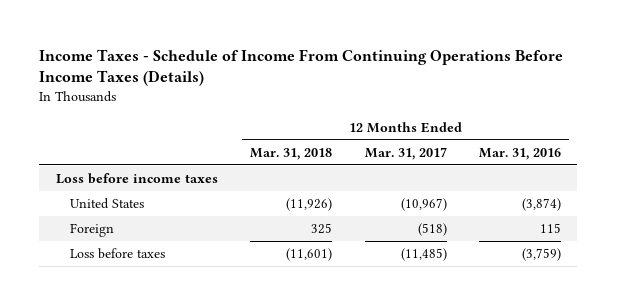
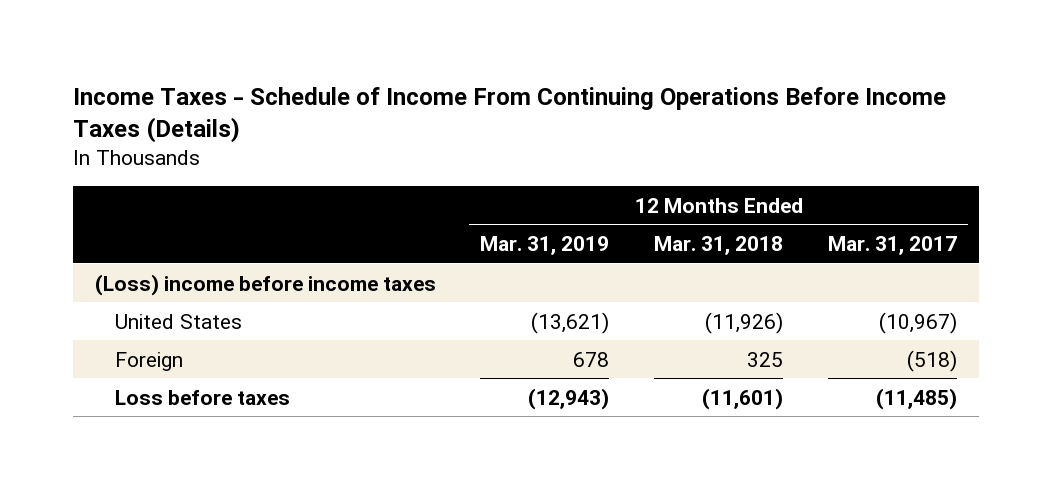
- | 12 Months Ended Mar. 31, 2018 | 12 Months Ended Mar. 31, 2017 | 12 Months Ended Mar. 31, 2016
+ | 12 Months Ended Mar. 31, 2019 | 12 Months Ended Mar. 31, 2018 | 12 Months Ended Mar. 31, 2017
- Loss before income taxes
+ (Loss) income before income taxes

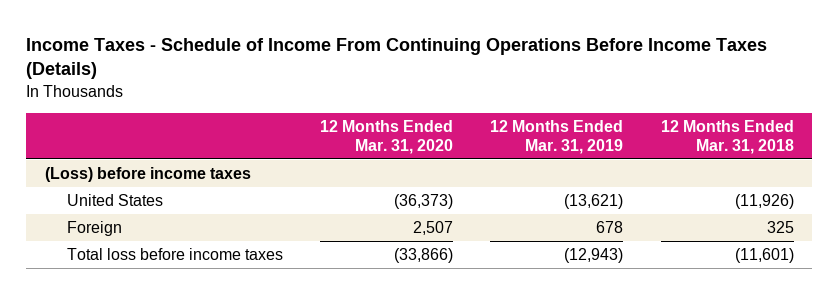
- | 12 Months Ended Mar. 31, 2019 | 12 Months Ended Mar. 31, 2018 | 12 Months Ended Mar. 31, 2017
+ | 12 Months Ended Mar. 31, 2020 | 12 Months Ended Mar. 31, 2019 | 12 Months Ended Mar. 31, 2018
- (Loss) income before income taxes
+ (Loss) before income taxes
- Loss before taxes | (12,943) | (11,601) | (11,485)
+ Total loss before income taxes | (33,866) | (12,943) | (11,601)

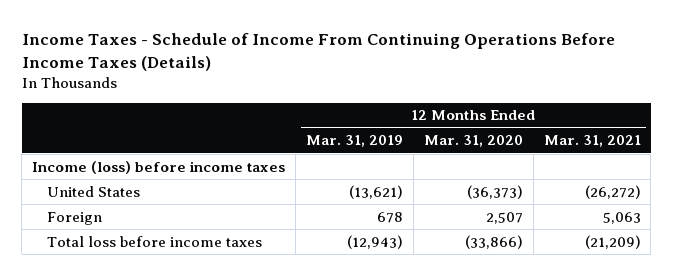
- | 12 Months Ended Mar. 31, 2020 | 12 Months Ended Mar. 31, 2019 | 12 Months Ended Mar. 31, 2018
+ | 12 Months Ended Mar. 31, 2019 | 12 Months Ended Mar. 31, 2020 | 12 Months Ended Mar. 31, 2021
- (Loss) before income taxes
+ Income (loss) before income taxes

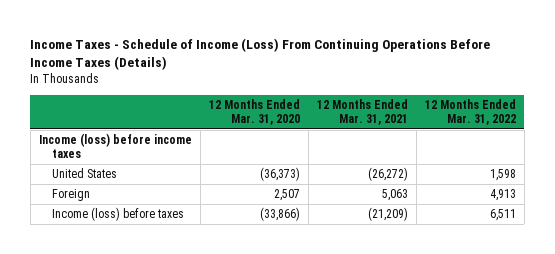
- Income Taxes - Schedule of Income From Continuing Operations Before Income Taxes (Details)
+ Income Taxes - Schedule of Income (Loss) From Continuing Operations Before Income Taxes (Details)
- | 12 Months Ended Mar. 31, 2019 | 12 Months Ended Mar. 31, 2020 | 12 Months Ended Mar. 31, 2021
+ | 12 Months Ended Mar. 31, 2020 | 12 Months Ended Mar. 31, 2021 | 12 Months Ended Mar. 31, 2022
- Total loss before income taxes | (12,943) | (33,866) | (21,209)
+ Income (loss) before taxes | (33,866) | (21,209) | 6,511

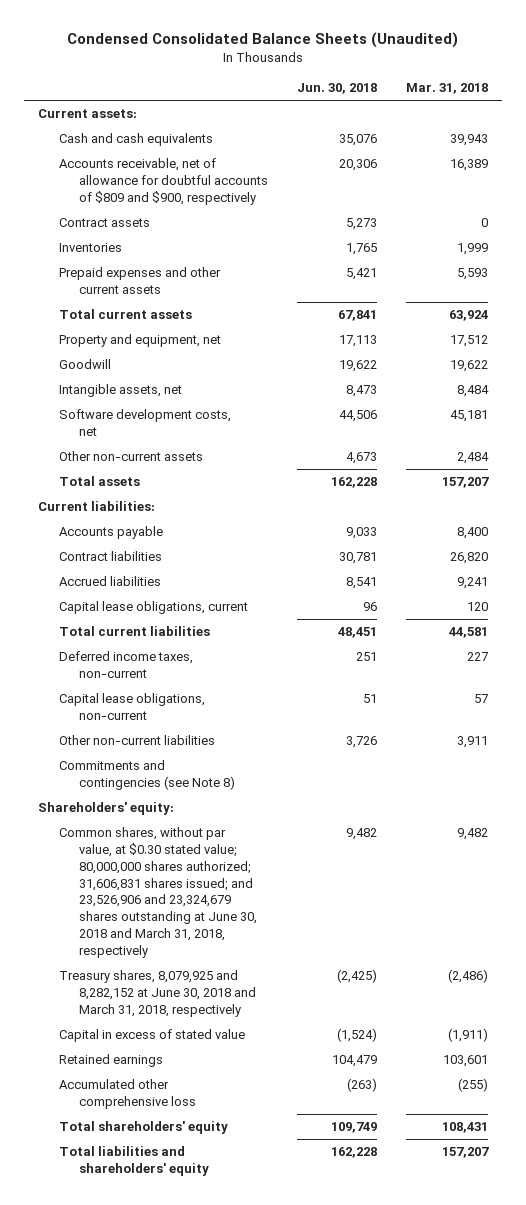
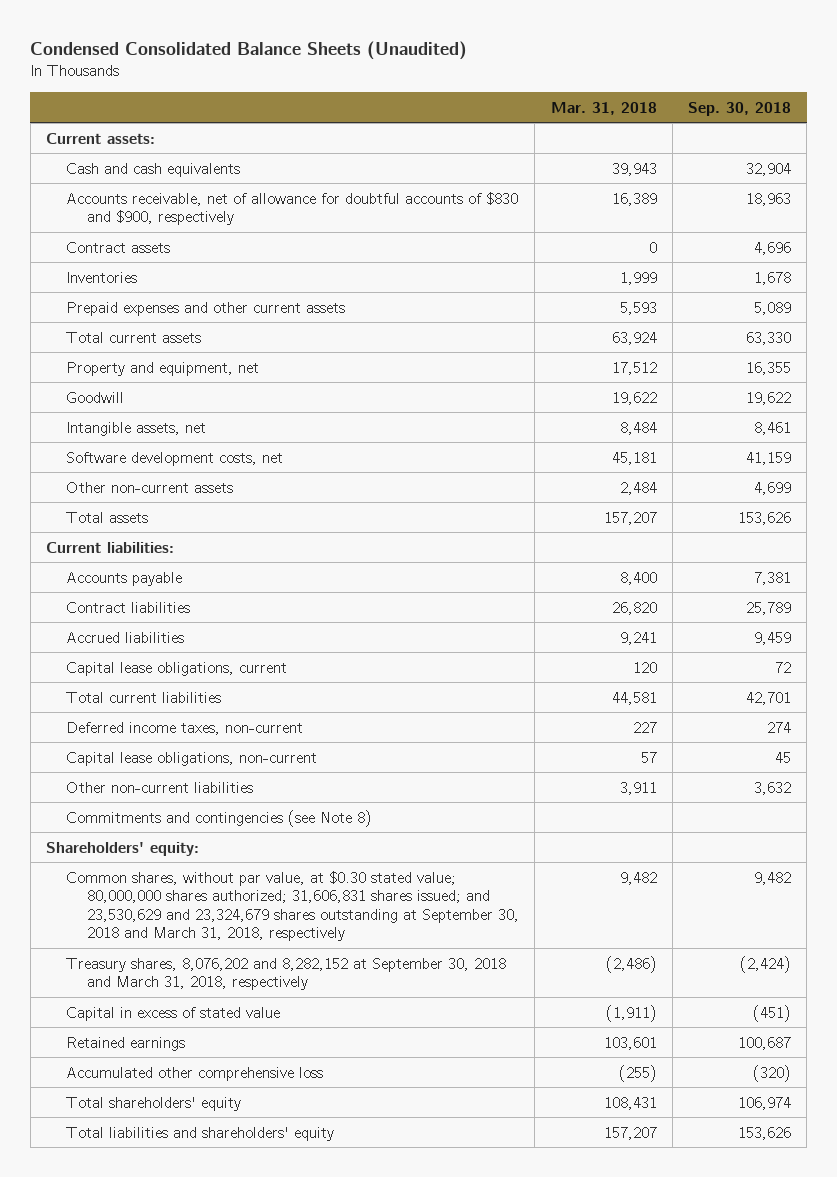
- | Jun. 30, 2018 | Mar. 31, 2018
+ | Mar. 31, 2018 | Sep. 30, 2018
- Accounts receivable, net of allowance for doubtful accounts of $809 and $900, respectively | 20,306 | 16,389
+ Accounts receivable, net of allowance for doubtful accounts of $830 and $900, respectively | 16,389 | 18,963
- Common shares, without par value, at $0.30 stated value; 80,000,000 shares authorized; 31,606,831 shares issued; and 23,526,906 and 23,324,679 shares outstanding at June 30, 2018 and March 31, 2018, respectively | 9,482 | 9,482
- Treasury shares, 8,079,925 and 8,282,152 at June 30, 2018 and March 31, 2018, respectively | (2,425) | (2,486)
+ Common shares, without par value, at $0.30 stated value; 80,000,000 shares authorized; 31,606,831 shares issued; and 23,530,629 and 23,324,679 shares outstanding at September 30, 2018 and March 31, 2018, respectively | 9,482 | 9,482
+ Treasury shares, 8,076,202 and 8,282,152 at September 30, 2018 and March 31, 2018, respectively | (2,486) | (2,424)

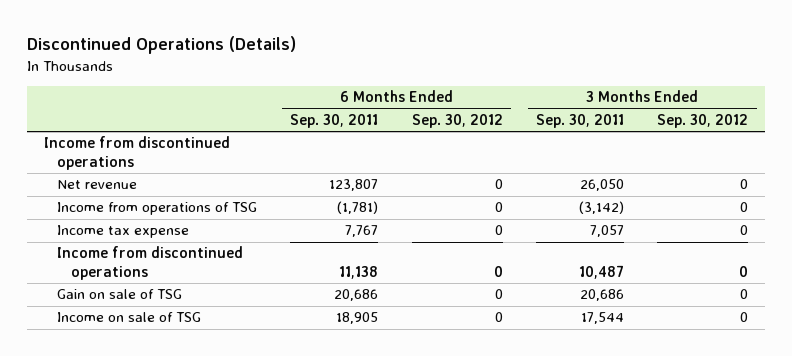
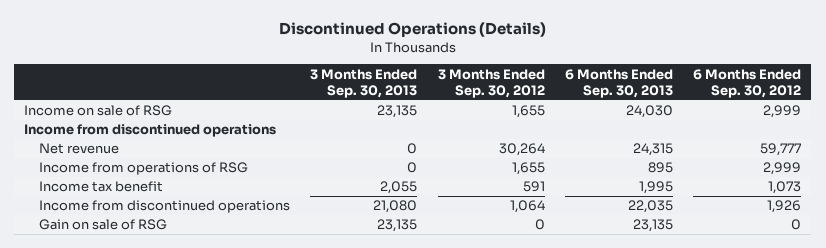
- | 6 Months Ended Sep. 30, 2011 | 6 Months Ended Sep. 30, 2012 | 3 Months Ended Sep. 30, 2011 | 3 Months Ended Sep. 30, 2012
+ | 3 Months Ended Sep. 30, 2013 | 3 Months Ended Sep. 30, 2012 | 6 Months Ended Sep. 30, 2013 | 6 Months Ended Sep. 30, 2012
+ Income on sale of RSG | 23,135 | 1,655 | 24,030 | 2,999
- Net revenue | 123,807 | 0 | 26,050 | 0
- Income from operations of TSG | (1,781) | 0 | (3,142) | 0
- Income tax expense | 7,767 | 0 | 7,057 | 0
- Income from discontinued operations | 11,138 | 0 | 10,487 | 0
- Gain on sale of TSG | 20,686 | 0 | 20,686 | 0
- Income on sale of TSG | 18,905 | 0 | 17,544 | 0
+ Net revenue | 0 | 30,264 | 24,315 | 59,777
+ Income from operations of RSG | 0 | 1,655 | 895 | 2,999
+ Income tax benefit | 2,055 | 591 | 1,995 | 1,073
+ Income from discontinued operations | 21,080 | 1,064 | 22,035 | 1,926
+ Gain on sale of RSG | 23,135 | 0 | 23,135 | 0

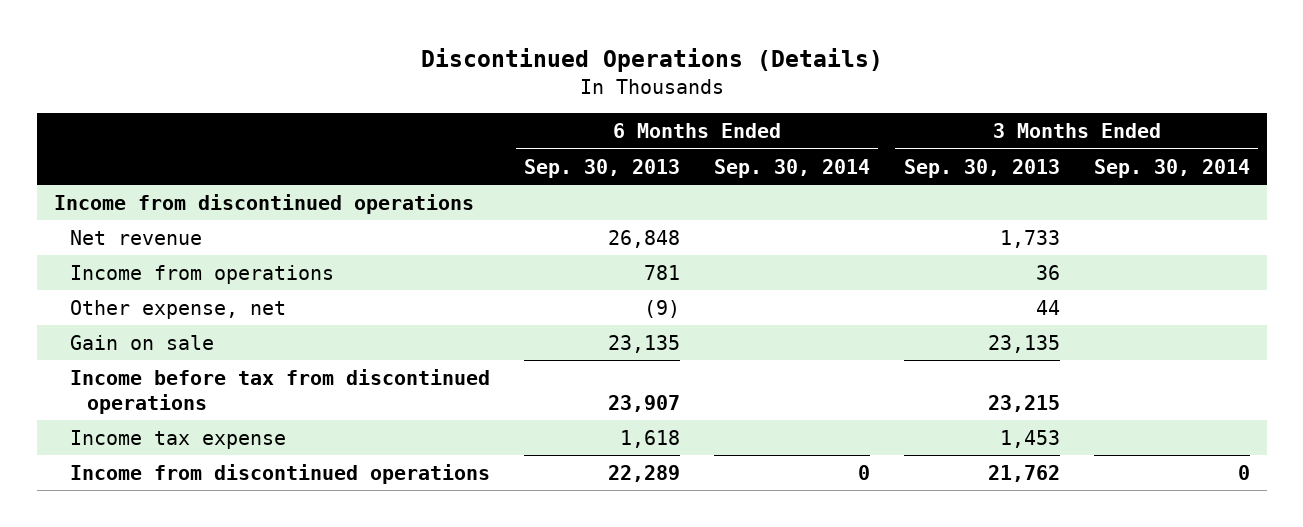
- | 3 Months Ended Sep. 30, 2013 | 3 Months Ended Sep. 30, 2012 | 6 Months Ended Sep. 30, 2013 | 6 Months Ended Sep. 30, 2012
+ | 6 Months Ended Sep. 30, 2013 | 6 Months Ended Sep. 30, 2014 | 3 Months Ended Sep. 30, 2013 | 3 Months Ended Sep. 30, 2014
- Income on sale of RSG | 23,135 | 1,655 | 24,030 | 2,999
- Net revenue | 0 | 30,264 | 24,315 | 59,777
- Income from operations of RSG | 0 | 1,655 | 895 | 2,999
- Income tax benefit | 2,055 | 591 | 1,995 | 1,073
- Income from discontinued operations | 21,080 | 1,064 | 22,035 | 1,926
- Gain on sale of RSG | 23,135 | 0 | 23,135 | 0
+ Net revenue | 26,848 | | 1,733 |
+ Income from operations | 781 | | 36 |
+ Other expense, net | (9) | | 44 |
+ Gain on sale | 23,135 | | 23,135 |
+ Income before tax from discontinued operations | 23,907 | | 23,215 |
+ Income tax expense | 1,618 | | 1,453 |
+ Income from discontinued operations | 22,289 | 0 | 21,762 | 0

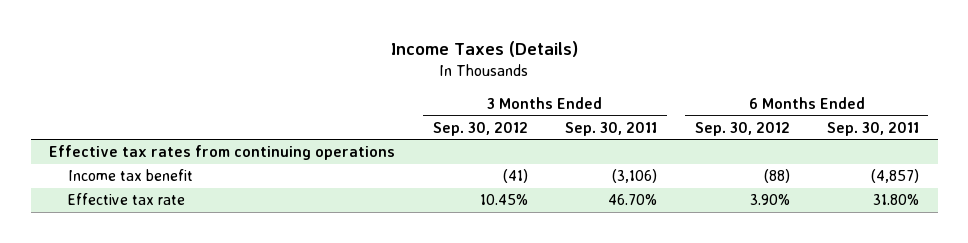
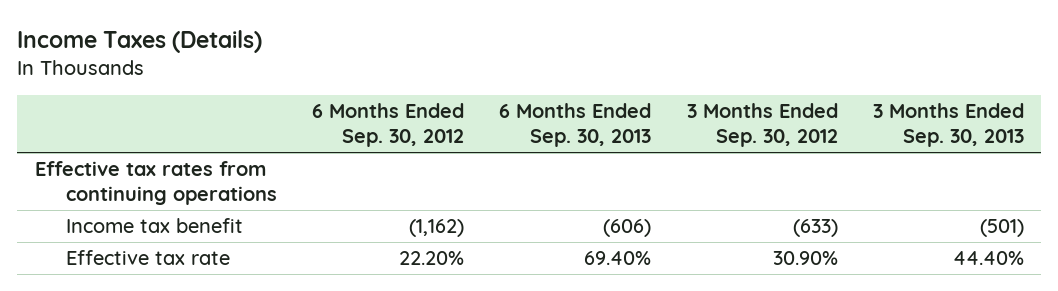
- | 3 Months Ended Sep. 30, 2012 | 3 Months Ended Sep. 30, 2011 | 6 Months Ended Sep. 30, 2012 | 6 Months Ended Sep. 30, 2011
+ | 6 Months Ended Sep. 30, 2012 | 6 Months Ended Sep. 30, 2013 | 3 Months Ended Sep. 30, 2012 | 3 Months Ended Sep. 30, 2013
- Income tax benefit | (41) | (3,106) | (88) | (4,857)
- Effective tax rate | 10.45% | 46.70% | 3.90% | 31.80%
+ Income tax benefit | (1,162) | (606) | (633) | (501)
+ Effective tax rate | 22.20% | 69.40% | 30.90% | 44.40%

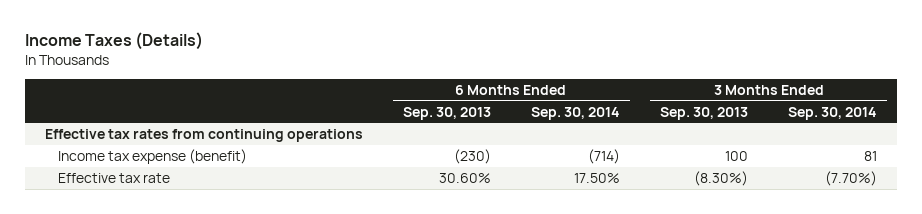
- | 6 Months Ended Sep. 30, 2012 | 6 Months Ended Sep. 30, 2013 | 3 Months Ended Sep. 30, 2012 | 3 Months Ended Sep. 30, 2013
+ | 6 Months Ended Sep. 30, 2013 | 6 Months Ended Sep. 30, 2014 | 3 Months Ended Sep. 30, 2013 | 3 Months Ended Sep. 30, 2014
- Income tax benefit | (1,162) | (606) | (633) | (501)
- Effective tax rate | 22.20% | 69.40% | 30.90% | 44.40%
+ Income tax expense (benefit) | (230) | (714) | 100 | 81
+ Effective tax rate | 30.60% | 17.50% | (8.30%) | (7.70%)

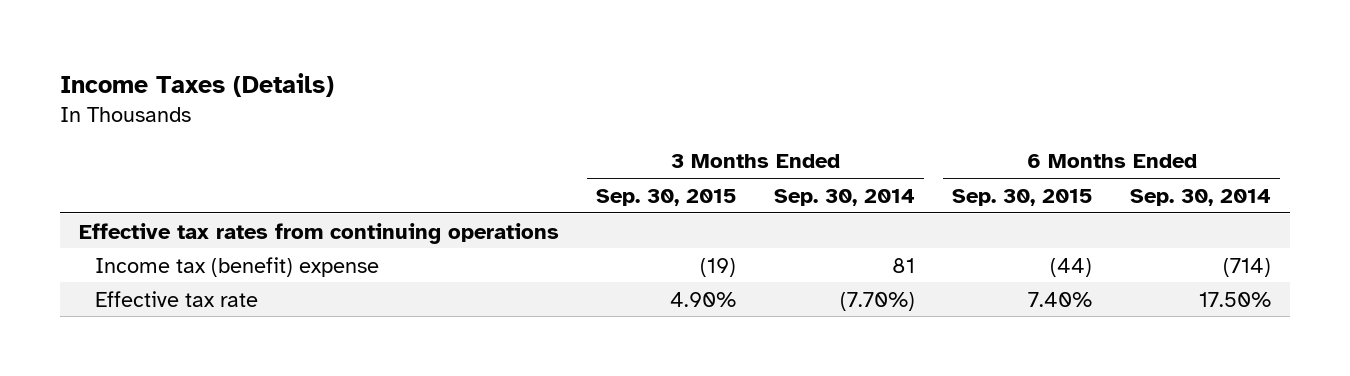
- | 6 Months Ended Sep. 30, 2013 | 6 Months Ended Sep. 30, 2014 | 3 Months Ended Sep. 30, 2013 | 3 Months Ended Sep. 30, 2014
+ | 3 Months Ended Sep. 30, 2015 | 3 Months Ended Sep. 30, 2014 | 6 Months Ended Sep. 30, 2015 | 6 Months Ended Sep. 30, 2014
- Income tax expense (benefit) | (230) | (714) | 100 | 81
+ Income tax (benefit) expense | (19) | 81 | (44) | (714)

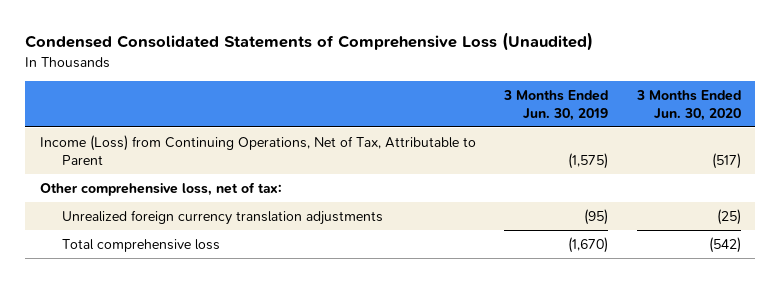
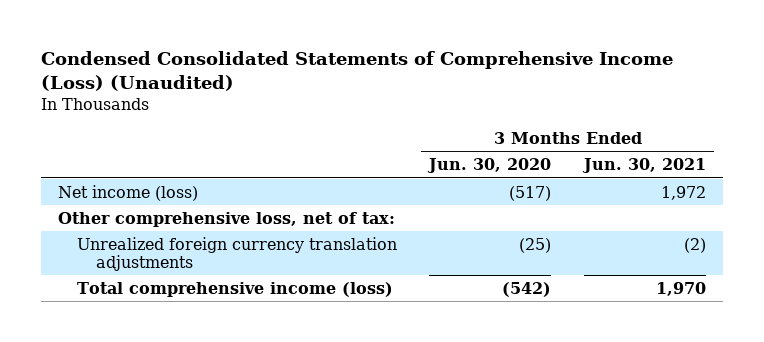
- Condensed Consolidated Statements of Comprehensive Loss (Unaudited)
+ Condensed Consolidated Statements of Comprehensive Income (Loss) (Unaudited)
- | 3 Months Ended Jun. 30, 2019 | 3 Months Ended Jun. 30, 2020
+ | 3 Months Ended Jun. 30, 2020 | 3 Months Ended Jun. 30, 2021
- Income (Loss) from Continuing Operations, Net of Tax, Attributable to Parent | (1,575) | (517)
+ Net income (loss) | (517) | 1,972
- Total comprehensive loss | (1,670) | (542)
+ Total comprehensive income (loss) | (542) | 1,970

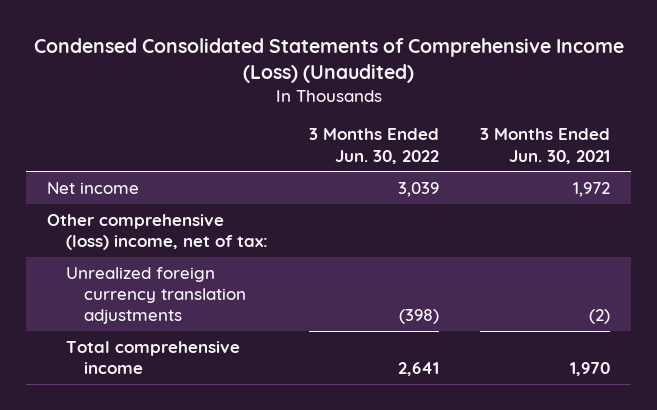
- | 3 Months Ended Jun. 30, 2020 | 3 Months Ended Jun. 30, 2021
+ | 3 Months Ended Jun. 30, 2022 | 3 Months Ended Jun. 30, 2021
- Net income (loss) | (517) | 1,972
- Other comprehensive loss, net of tax:
+ Net income | 3,039 | 1,972
+ Other comprehensive (loss) income, net of tax:
- Total comprehensive income (loss) | (542) | 1,970
+ Total comprehensive income | 2,641 | 1,970

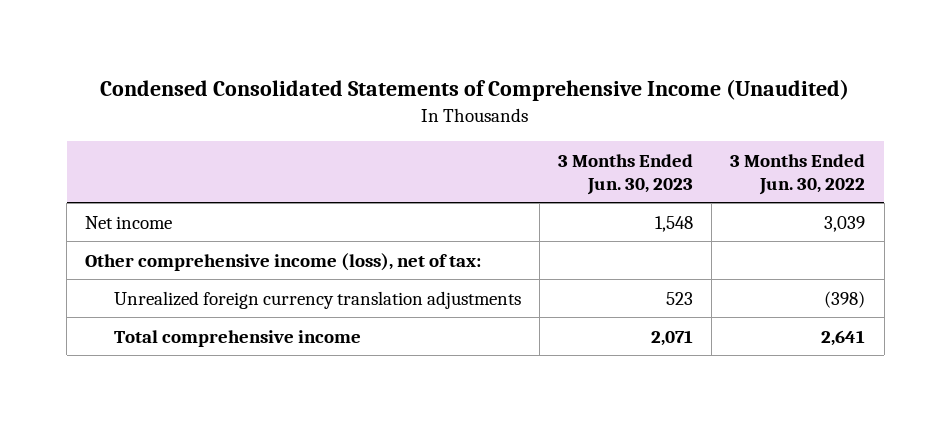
- Condensed Consolidated Statements of Comprehensive Income (Loss) (Unaudited)
+ Condensed Consolidated Statements of Comprehensive Income (Unaudited)
- | 3 Months Ended Jun. 30, 2022 | 3 Months Ended Jun. 30, 2021
+ | 3 Months Ended Jun. 30, 2023 | 3 Months Ended Jun. 30, 2022
- Other comprehensive (loss) income, net of tax:
+ Other comprehensive income (loss), net of tax:

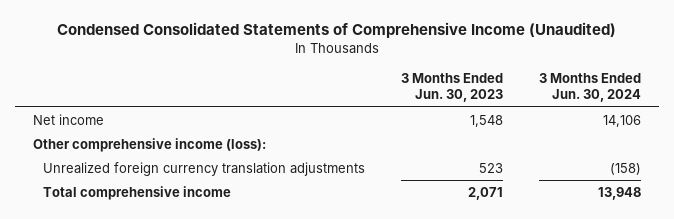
- | 3 Months Ended Jun. 30, 2023 | 3 Months Ended Jun. 30, 2022
+ | 3 Months Ended Jun. 30, 2023 | 3 Months Ended Jun. 30, 2024
- Other comprehensive income (loss), net of tax:
+ Other comprehensive income (loss):

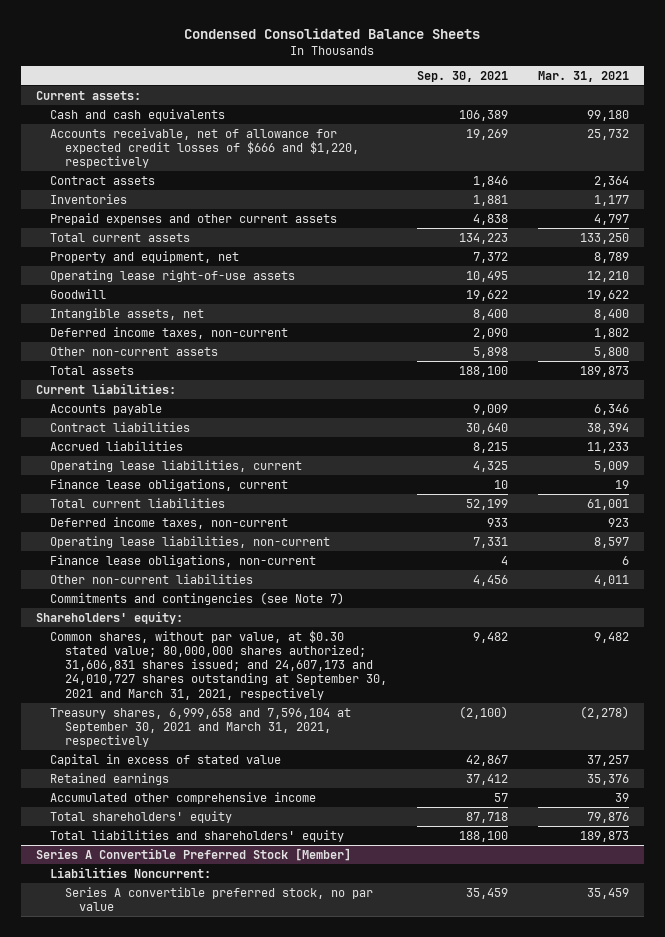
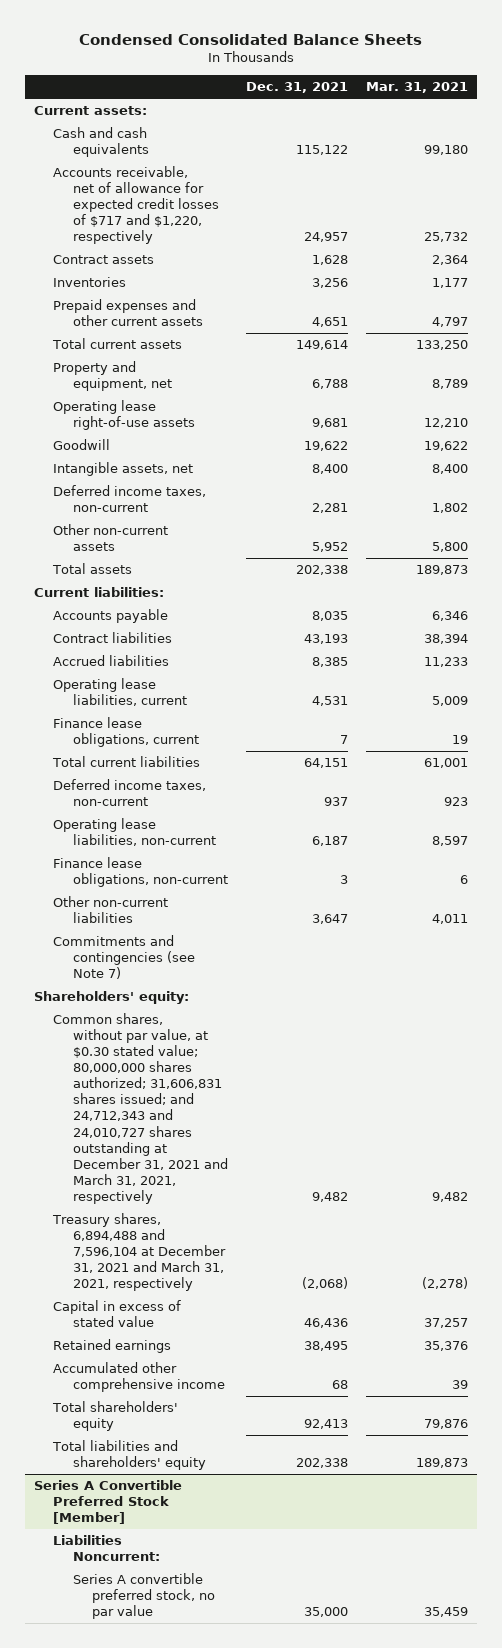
- | Sep. 30, 2021 | Mar. 31, 2021
+ | Dec. 31, 2021 | Mar. 31, 2021
- Accounts receivable, net of allowance for expected credit losses of $666 and $1,220, respectively | 19,269 | 25,732
+ Accounts receivable, net of allowance for expected credit losses of $717 and $1,220, respectively | 24,957 | 25,732
- Common shares, without par value, at $0.30 stated value; 80,000,000 shares authorized; 31,606,831 shares issued; and 24,607,173 and 24,010,727 shares outstanding at September 30, 2021 and March 31, 2021, respectively | 9,482 | 9,482
- Treasury shares, 6,999,658 and 7,596,104 at September 30, 2021 and March 31, 2021, respectively | (2,100) | (2,278)
+ Common shares, without par value, at $0.30 stated value; 80,000,000 shares authorized; 31,606,831 shares issued; and 24,712,343 and 24,010,727 shares outstanding at December 31, 2021 and March 31, 2021, respectively | 9,482 | 9,482
+ Treasury shares, 6,894,488 and 7,596,104 at December 31, 2021 and March 31, 2021, respectively | (2,068) | (2,278)

